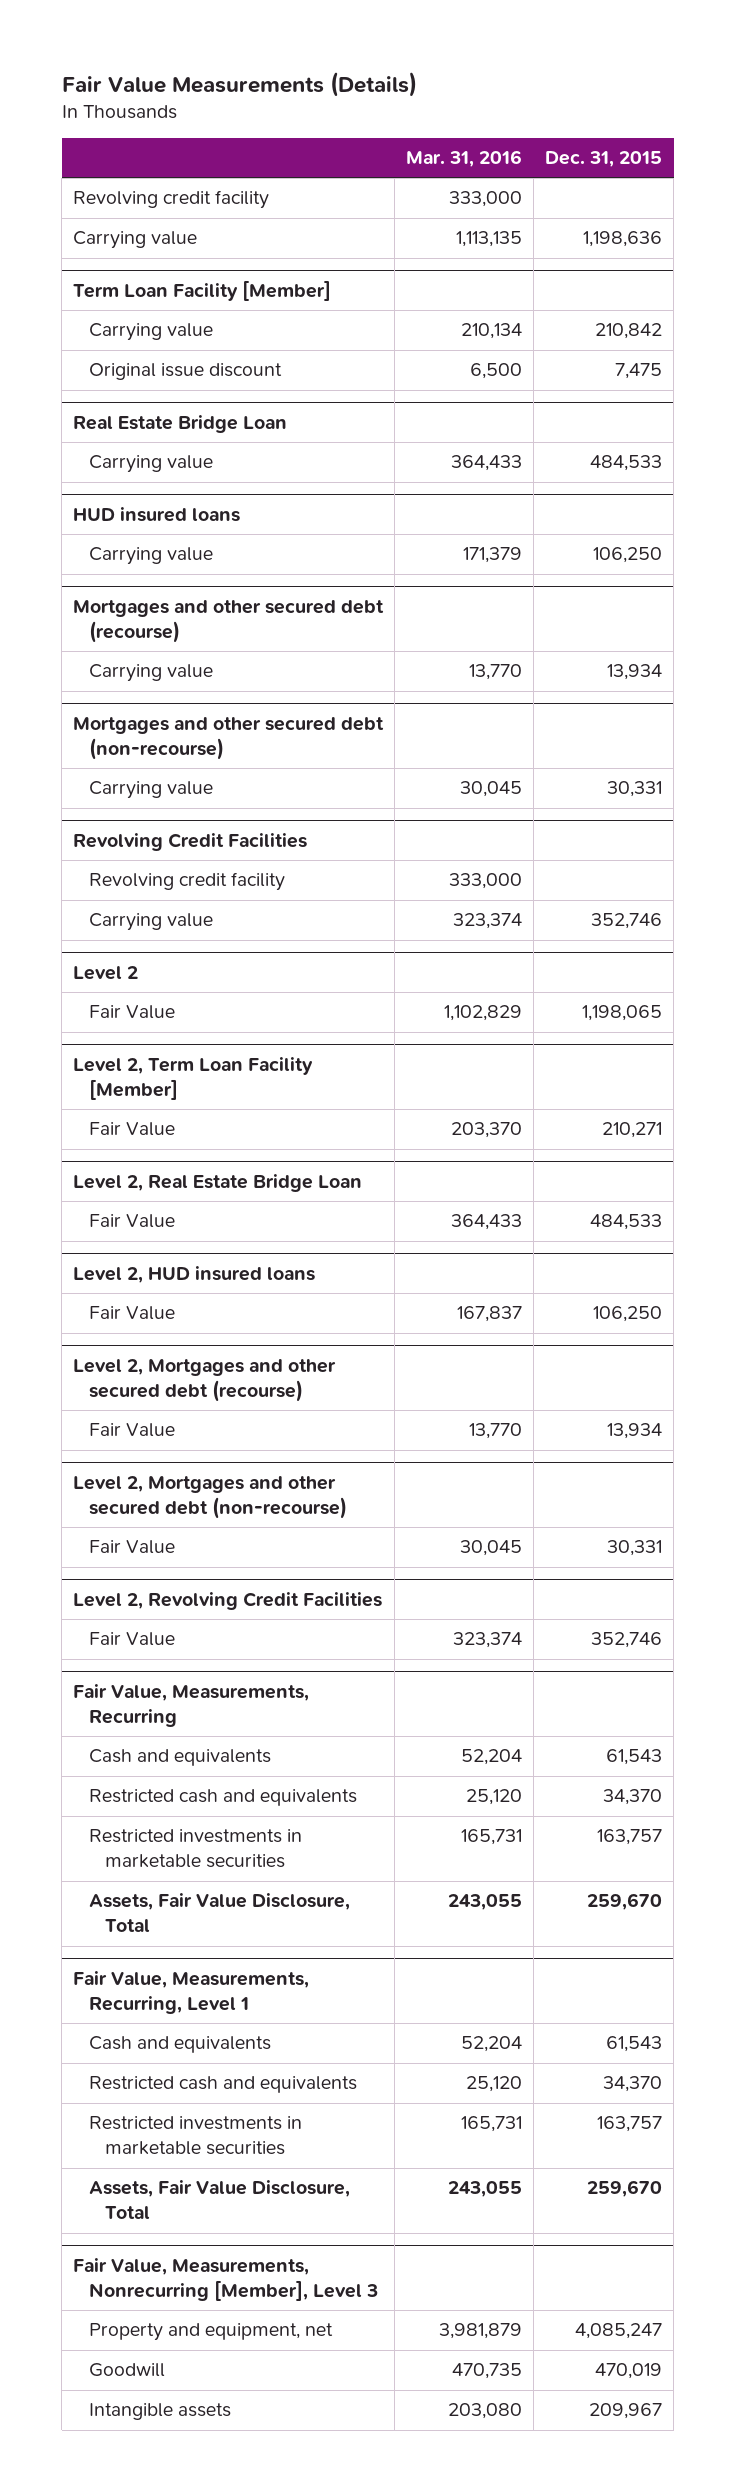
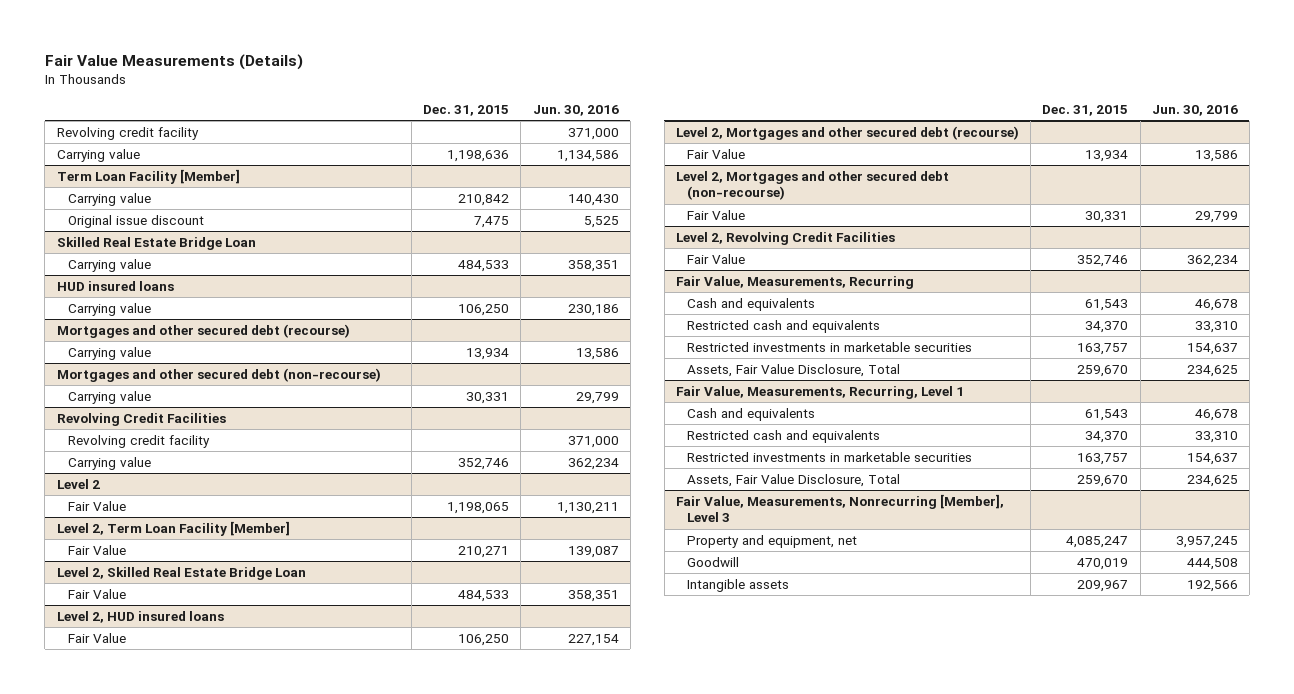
- | Mar. 31, 2016 | Dec. 31, 2015
+ | Dec. 31, 2015 | Jun. 30, 2016
- Real Estate Bridge Loan
+ Skilled Real Estate Bridge Loan
- Level 2, Real Estate Bridge Loan
+ Level 2, Skilled Real Estate Bridge Loan

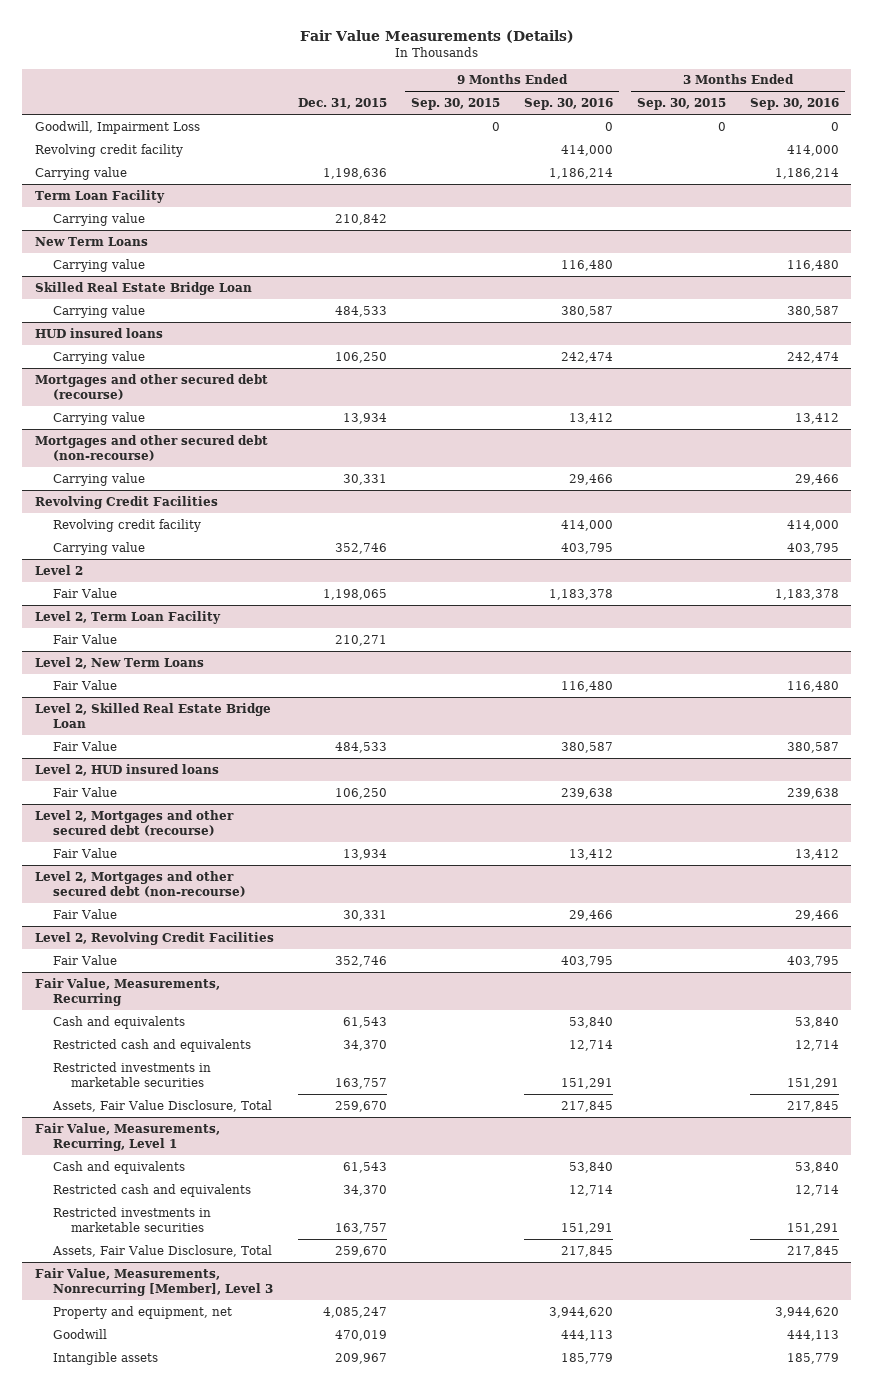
- | Dec. 31, 2015 | Jun. 30, 2016
+ | Dec. 31, 2015 | 9 Months Ended Sep. 30, 2015 | 9 Months Ended Sep. 30, 2016 | 3 Months Ended Sep. 30, 2015 | 3 Months Ended Sep. 30, 2016
+ Goodwill, Impairment Loss | | 0 | 0 | 0 | 0
- Term Loan Facility [Member]
+ Term Loan Facility
- Original issue discount | 7,475 | 5,525
+ New Term Loans
+ Carrying value | | | 116,480 | | 116,480
- Level 2, Term Loan Facility [Member]
+ Level 2, Term Loan Facility
+ Level 2, New Term Loans
+ Fair Value | | | 116,480 | | 116,480

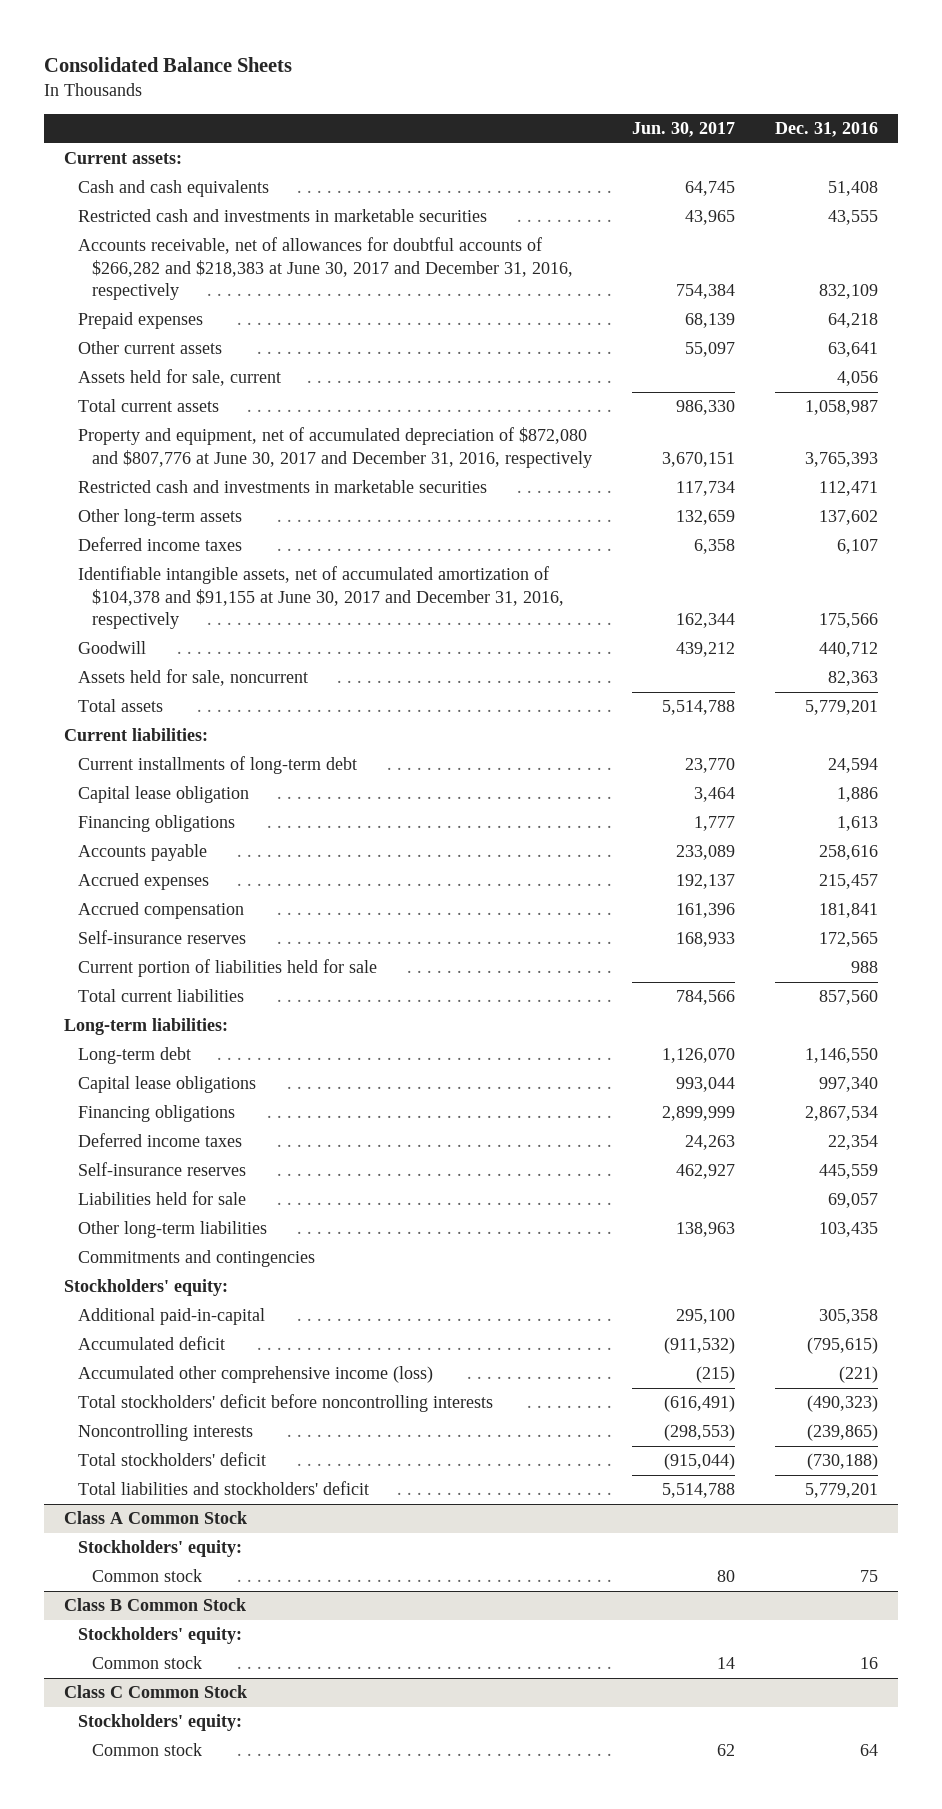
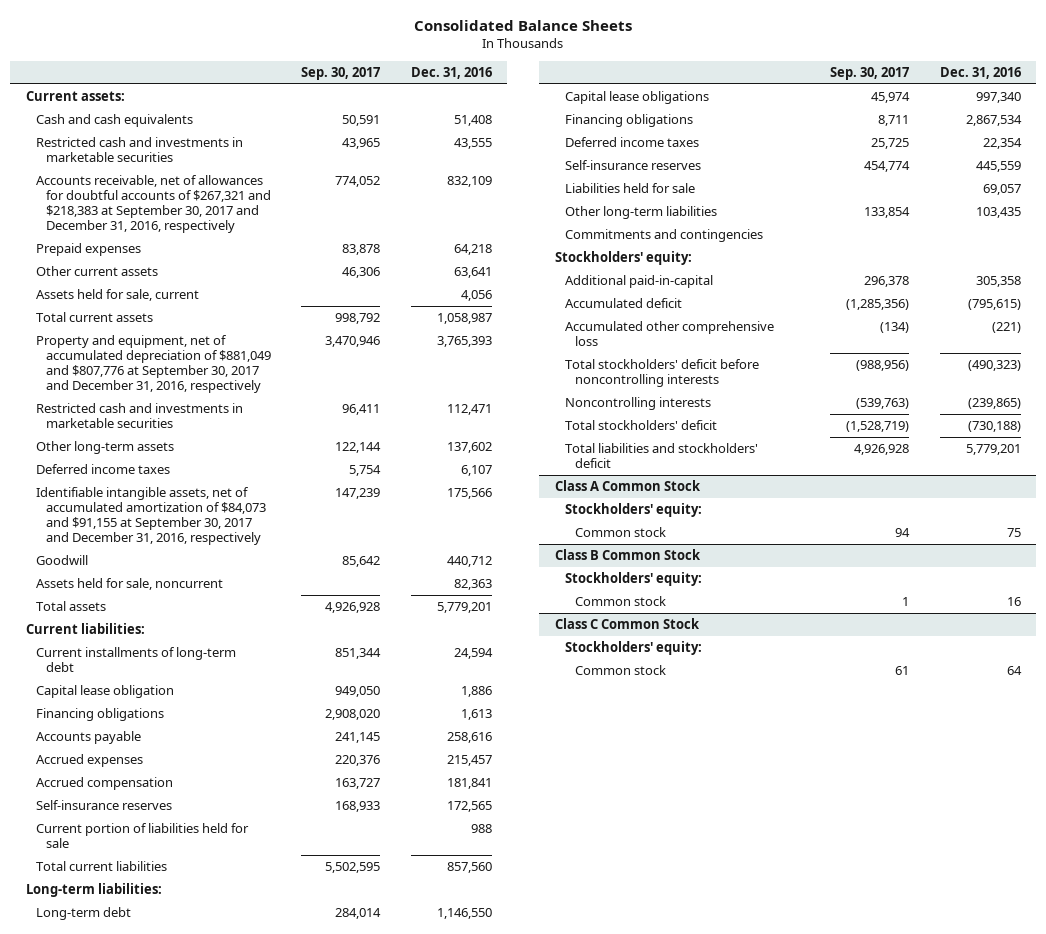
- | Jun. 30, 2017 | Dec. 31, 2016
+ | Sep. 30, 2017 | Dec. 31, 2016
- Accounts receivable, net of allowances for doubtful accounts of $266,282 and $218,383 at June 30, 2017 and December 31, 2016, respectively | 754,384 | 832,109
+ Accounts receivable, net of allowances for doubtful accounts of $267,321 and $218,383 at September 30, 2017 and December 31, 2016, respectively | 774,052 | 832,109
- Property and equipment, net of accumulated depreciation of $872,080 and $807,776 at June 30, 2017 and December 31, 2016, respectively | 3,670,151 | 3,765,393
+ Property and equipment, net of accumulated depreciation of $881,049 and $807,776 at September 30, 2017 and December 31, 2016, respectively | 3,470,946 | 3,765,393
- Identifiable intangible assets, net of accumulated amortization of $104,378 and $91,155 at June 30, 2017 and December 31, 2016, respectively | 162,344 | 175,566
+ Identifiable intangible assets, net of accumulated amortization of $84,073 and $91,155 at September 30, 2017 and December 31, 2016, respectively | 147,239 | 175,566
- Accumulated other comprehensive income (loss) | (215) | (221)
+ Accumulated other comprehensive loss | (134) | (221)

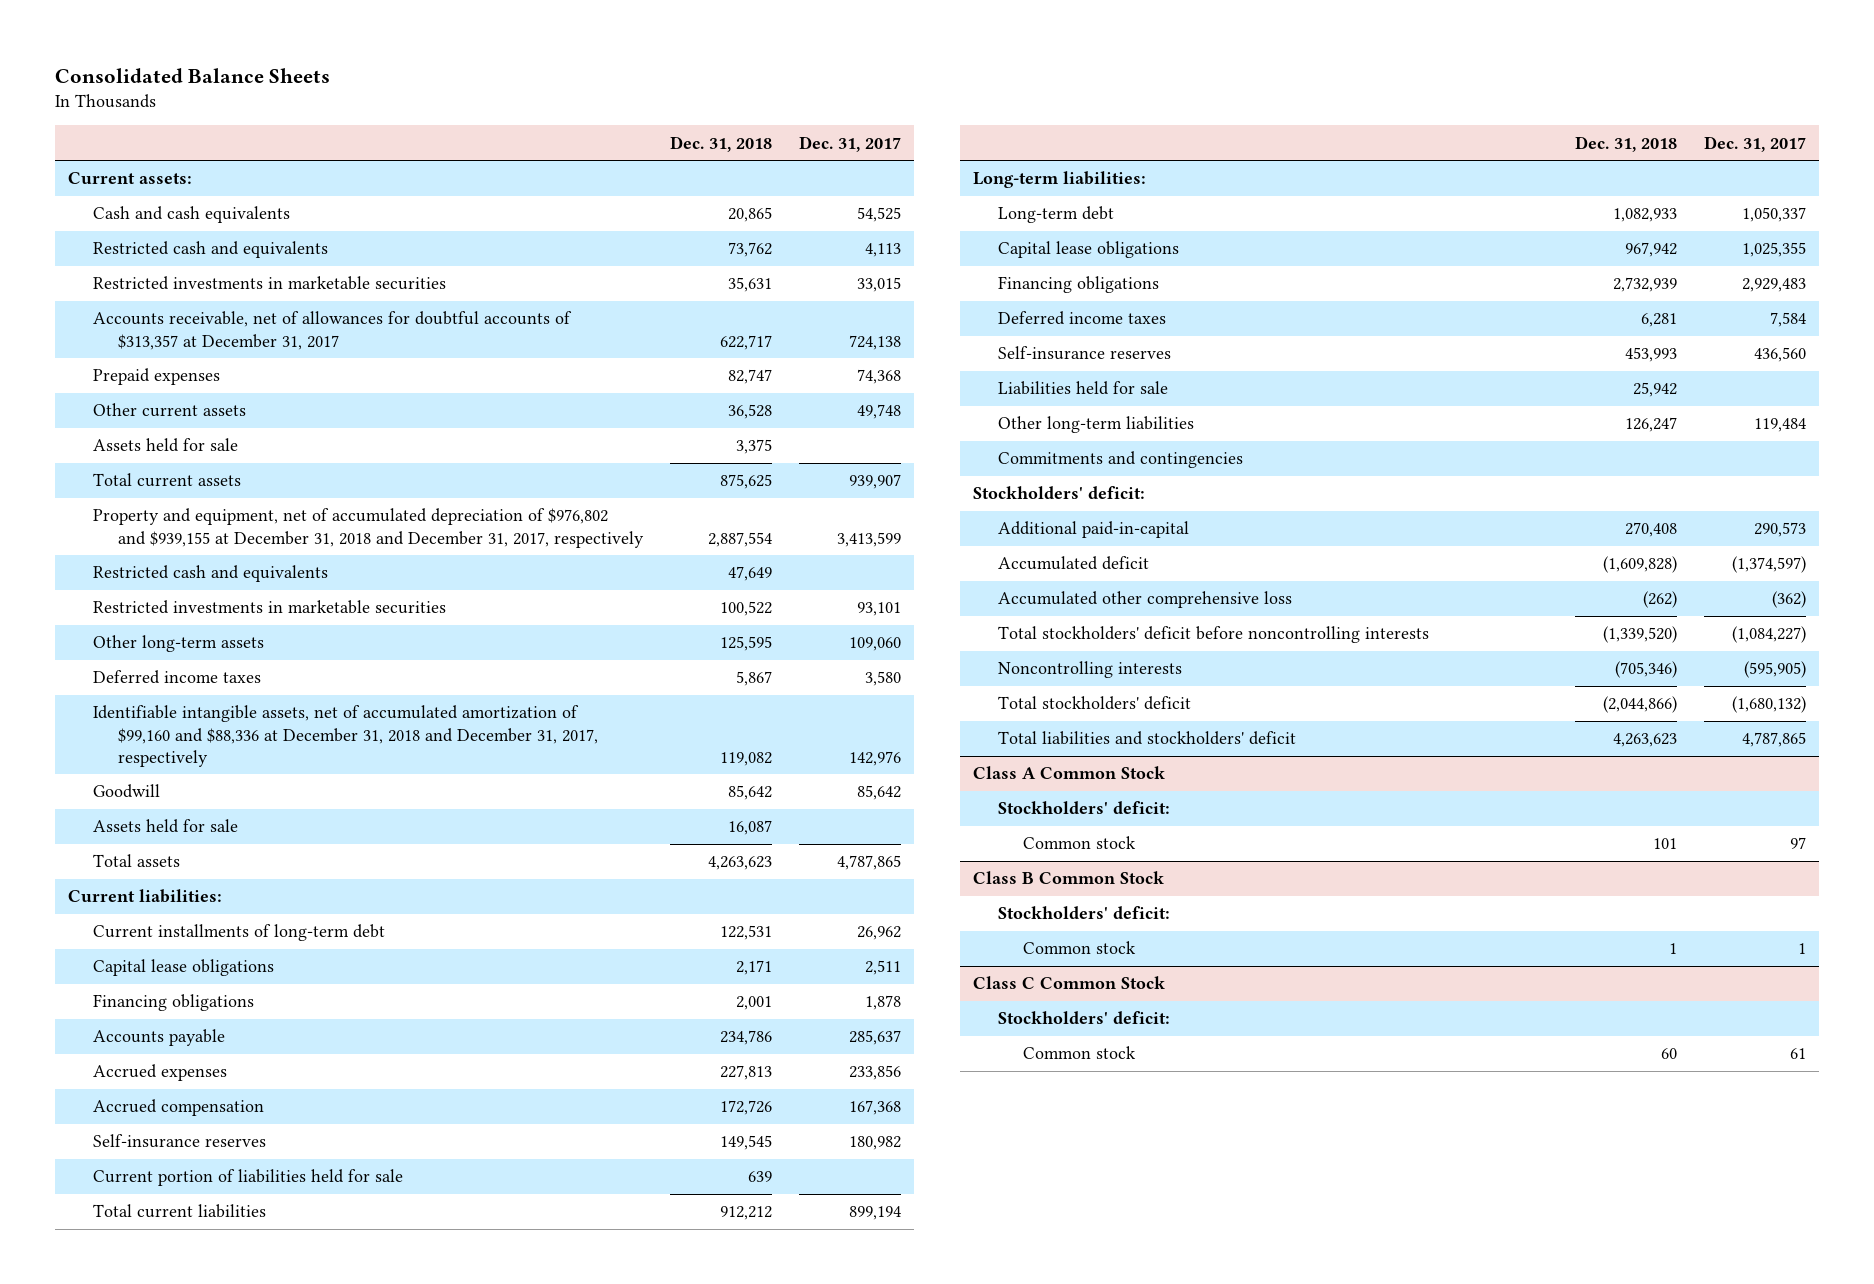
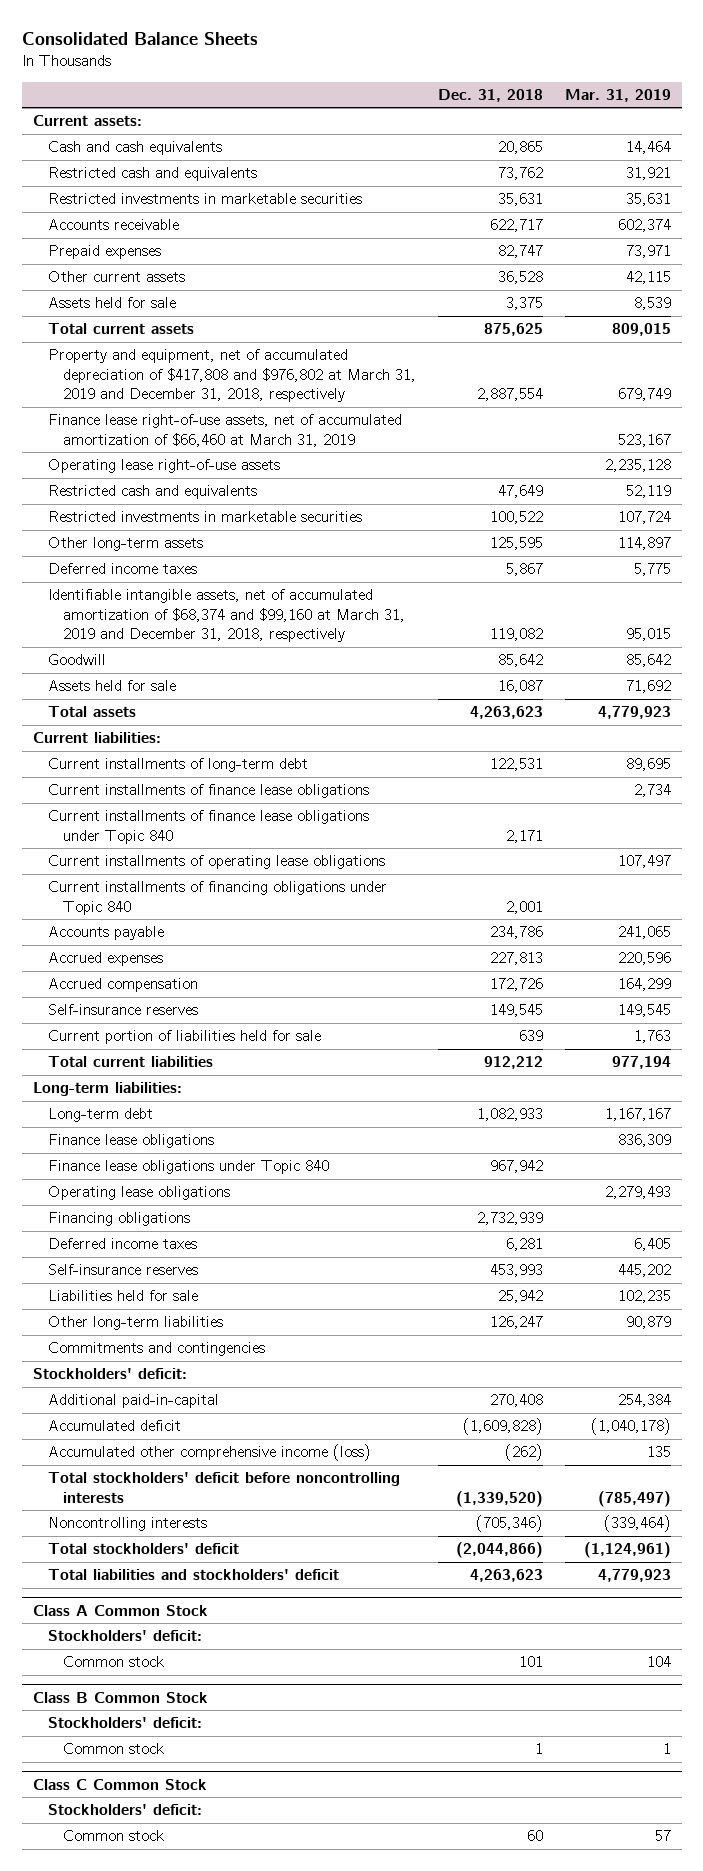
- | Dec. 31, 2018 | Dec. 31, 2017
+ | Dec. 31, 2018 | Mar. 31, 2019
- Accounts receivable, net of allowances for doubtful accounts of $313,357 at December 31, 2017 | 622,717 | 724,138
+ Accounts receivable | 622,717 | 602,374
- Property and equipment, net of accumulated depreciation of $976,802 and $939,155 at December 31, 2018 and December 31, 2017, respectively | 2,887,554 | 3,413,599
+ Property and equipment, net of accumulated depreciation of $417,808 and $976,802 at March 31, 2019 and December 31, 2018, respectively | 2,887,554 | 679,749
+ Finance lease right-of-use assets, net of accumulated amortization of $66,460 at March 31, 2019 | | 523,167
+ Operating lease right-of-use assets | | 2,235,128
- Identifiable intangible assets, net of accumulated amortization of $99,160 and $88,336 at December 31, 2018 and December 31, 2017, respectively | 119,082 | 142,976
+ Identifiable intangible assets, net of accumulated amortization of $68,374 and $99,160 at March 31, 2019 and December 31, 2018, respectively | 119,082 | 95,015
- Capital lease obligations | 2,171 | 2,511
- Financing obligations | 2,001 | 1,878
+ Current installments of finance lease obligations | | 2,734
+ Current installments of finance lease obligations under Topic 840 | 2,171 |
+ Current installments of operating lease obligations | | 107,497
+ Current installments of financing obligations under Topic 840 | 2,001 |
- Capital lease obligations | 967,942 | 1,025,355
+ Finance lease obligations | | 836,309
+ Finance lease obligations under Topic 840 | 967,942 |
+ Operating lease obligations | | 2,279,493
- Accumulated other comprehensive loss | (262) | (362)
+ Accumulated other comprehensive income (loss) | (262) | 135

